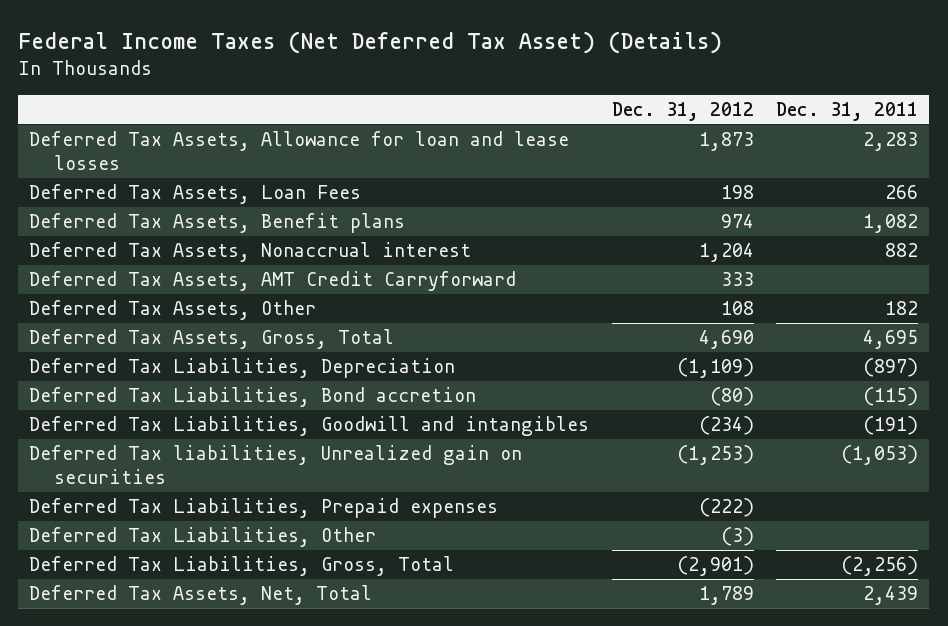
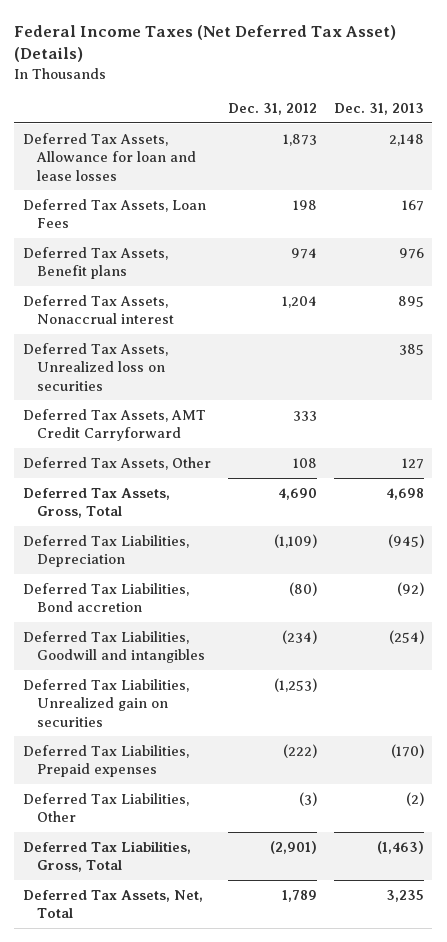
- | Dec. 31, 2012 | Dec. 31, 2011
+ | Dec. 31, 2012 | Dec. 31, 2013
+ Deferred Tax Assets, Unrealized loss on securities | | 385
- Deferred Tax liabilities, Unrealized gain on securities | (1,253) | (1,053)
+ Deferred Tax Liabilities, Unrealized gain on securities | (1,253) |

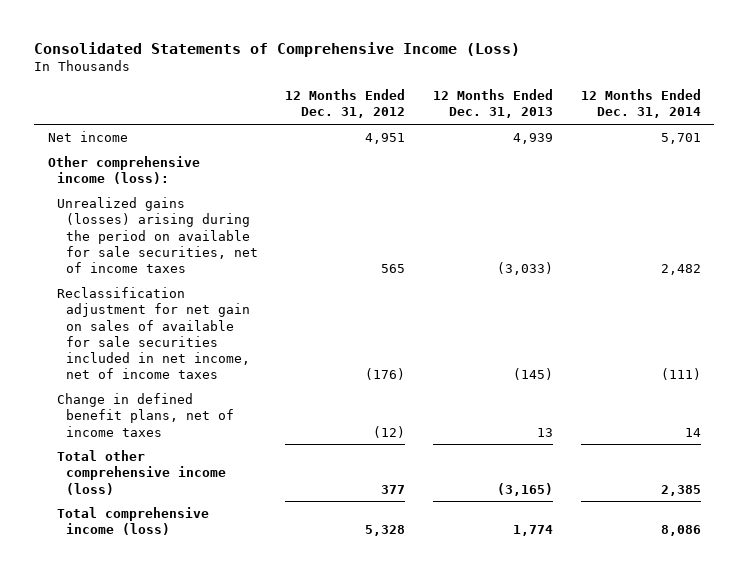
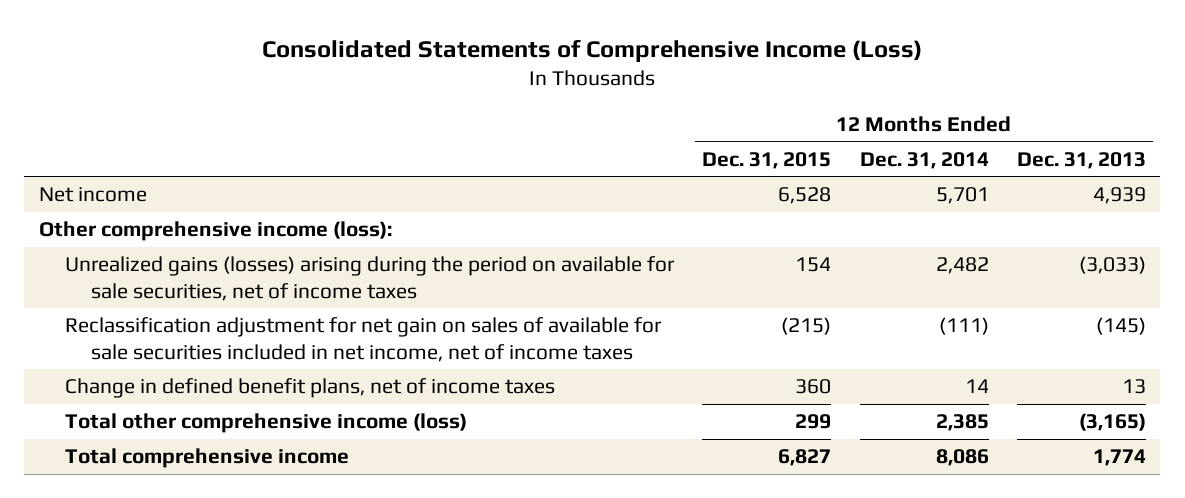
- | 12 Months Ended Dec. 31, 2012 | 12 Months Ended Dec. 31, 2013 | 12 Months Ended Dec. 31, 2014
+ | 12 Months Ended Dec. 31, 2015 | 12 Months Ended Dec. 31, 2014 | 12 Months Ended Dec. 31, 2013
- Total comprehensive income (loss) | 5,328 | 1,774 | 8,086
+ Total comprehensive income | 6,827 | 8,086 | 1,774

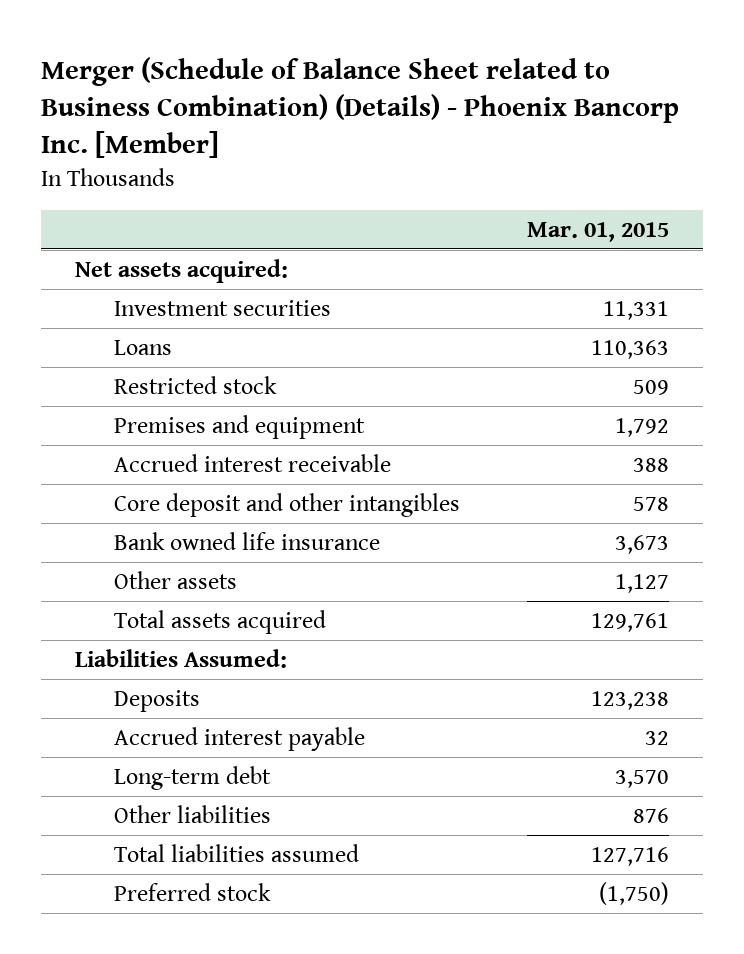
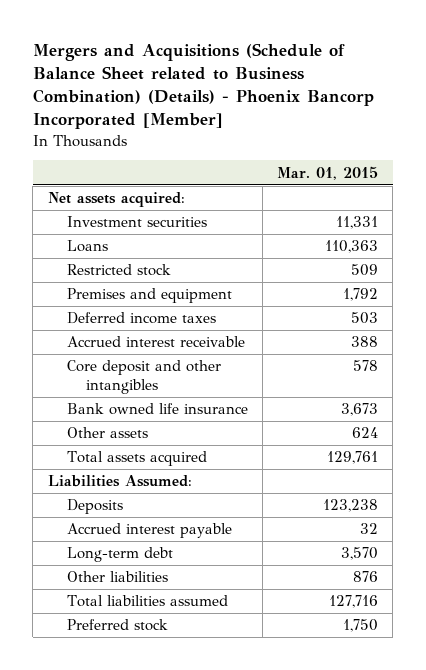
- Merger (Schedule of Balance Sheet related to Business Combination) (Details) - Phoenix Bancorp Inc. [Member]
+ Mergers and Acquisitions (Schedule of Balance Sheet related to Business Combination) (Details) - Phoenix Bancorp Incorporated [Member]
+ Deferred income taxes | 503
- Other assets | 1,127
+ Other assets | 624
- Preferred stock | (1,750)
+ Preferred stock | 1,750

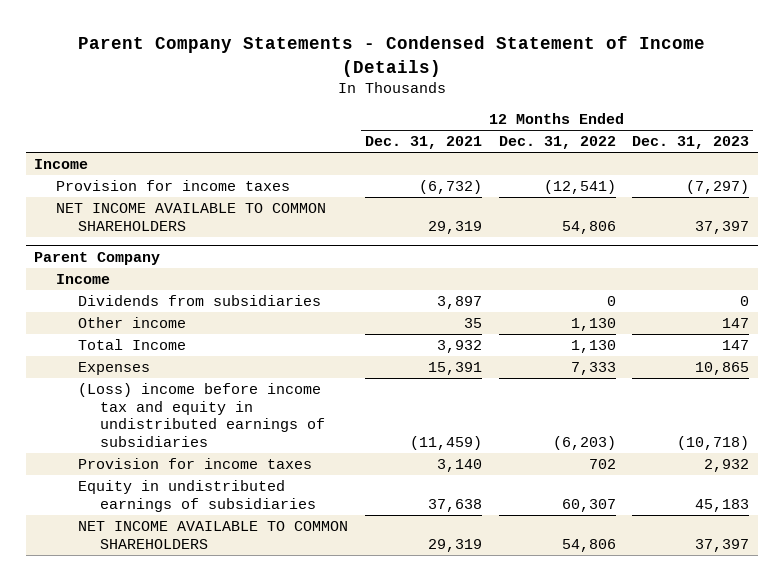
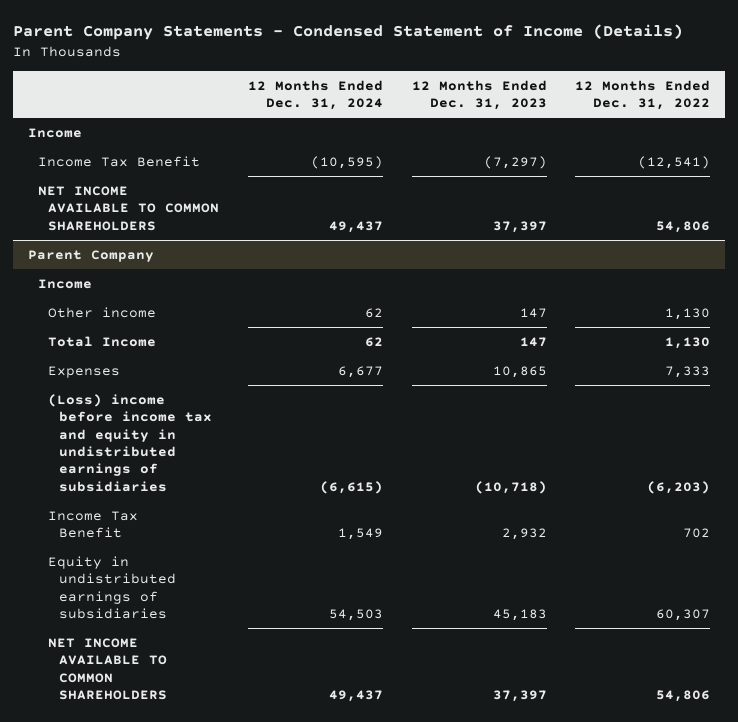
- | 12 Months Ended Dec. 31, 2021 | 12 Months Ended Dec. 31, 2022 | 12 Months Ended Dec. 31, 2023
+ | 12 Months Ended Dec. 31, 2024 | 12 Months Ended Dec. 31, 2023 | 12 Months Ended Dec. 31, 2022
- Provision for income taxes | (6,732) | (12,541) | (7,297)
+ Income Tax Benefit | (10,595) | (7,297) | (12,541)
@ Parent Company
- Dividends from subsidiaries | 3,897 | 0 | 0
- Provision for income taxes | 3,140 | 702 | 2,932
+ Income Tax Benefit | 1,549 | 2,932 | 702

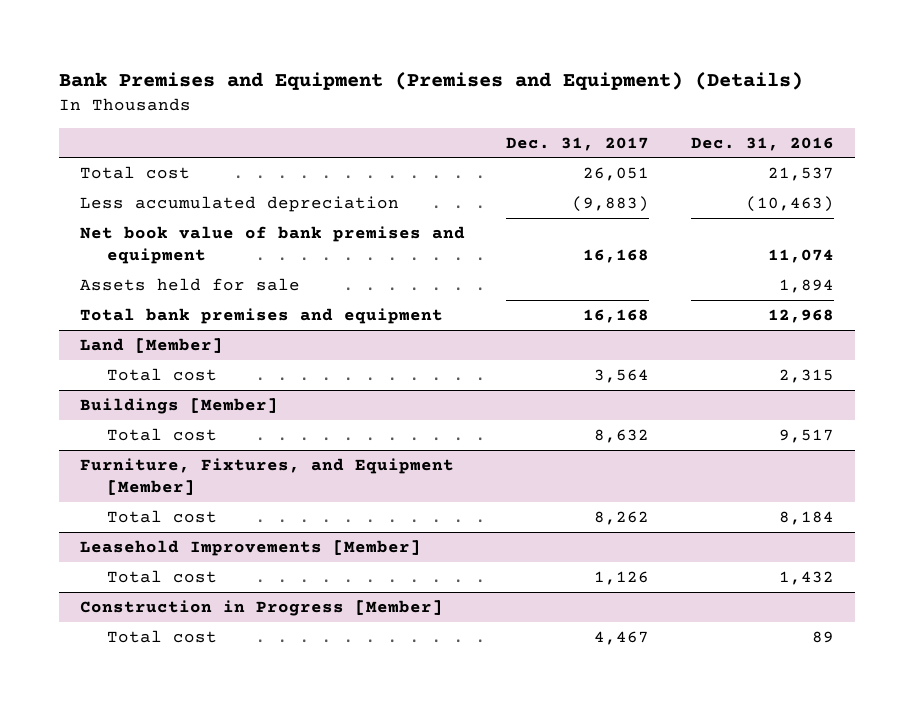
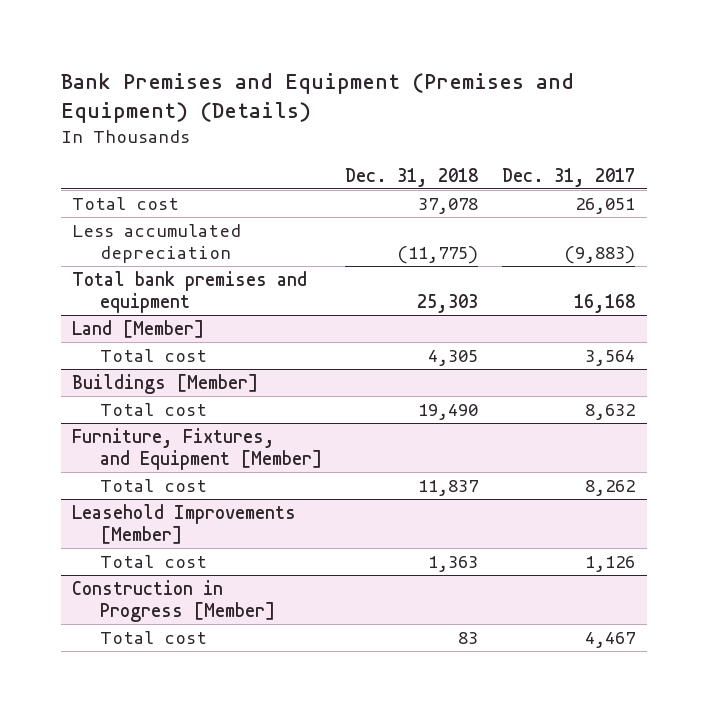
- | Dec. 31, 2017 | Dec. 31, 2016
+ | Dec. 31, 2018 | Dec. 31, 2017
- Net book value of bank premises and equipment | 16,168 | 11,074
- Assets held for sale | | 1,894

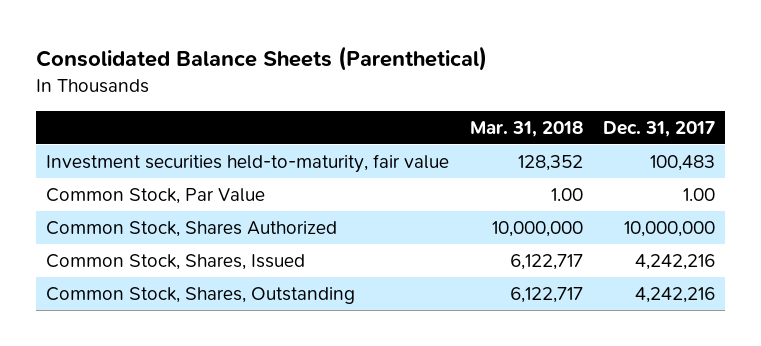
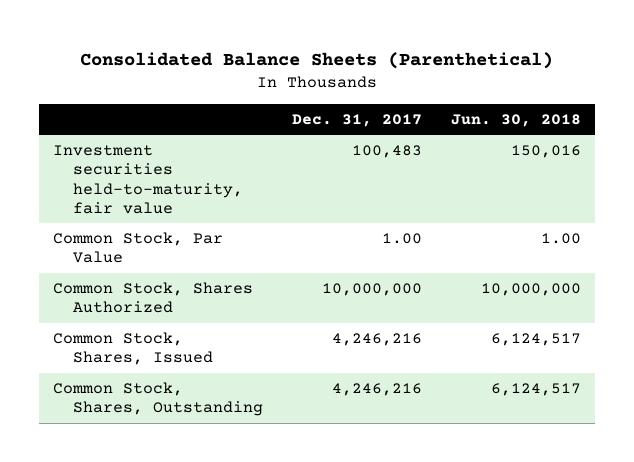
- | Mar. 31, 2018 | Dec. 31, 2017
+ | Dec. 31, 2017 | Jun. 30, 2018
- Common Stock, Shares, Issued | 6,122,717 | 4,242,216
- Common Stock, Shares, Outstanding | 6,122,717 | 4,242,216
+ Common Stock, Shares, Issued | 4,246,216 | 6,124,517
+ Common Stock, Shares, Outstanding | 4,246,216 | 6,124,517

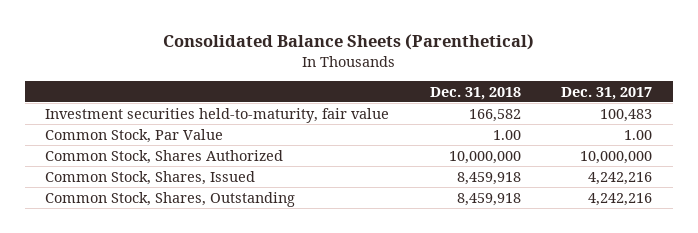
- | Dec. 31, 2017 | Jun. 30, 2018
+ | Dec. 31, 2018 | Dec. 31, 2017
- Common Stock, Shares, Issued | 4,246,216 | 6,124,517
- Common Stock, Shares, Outstanding | 4,246,216 | 6,124,517
+ Common Stock, Shares, Issued | 8,459,918 | 4,242,216
+ Common Stock, Shares, Outstanding | 8,459,918 | 4,242,216

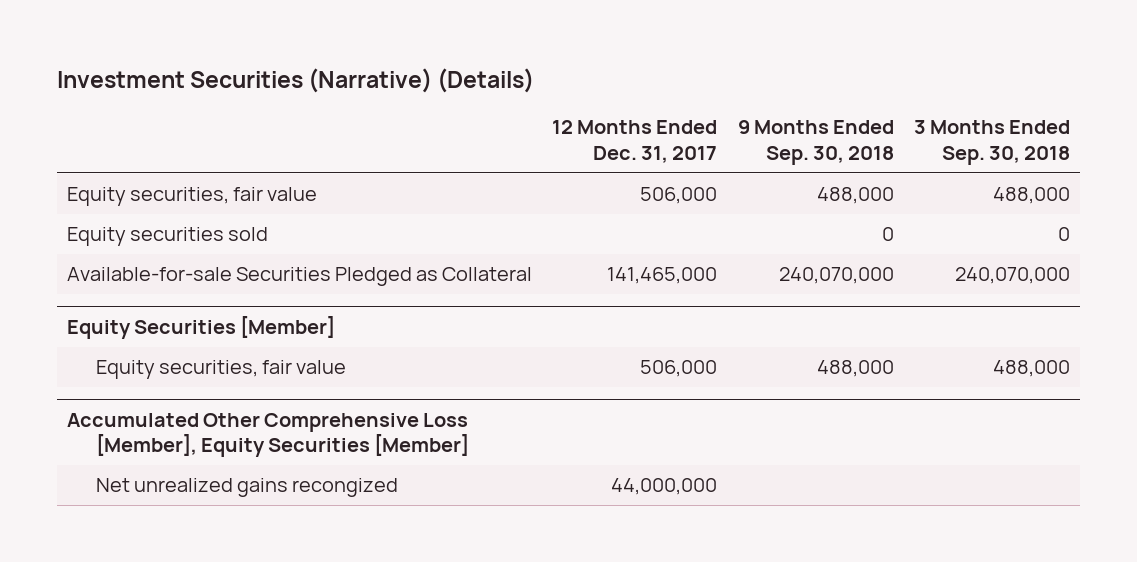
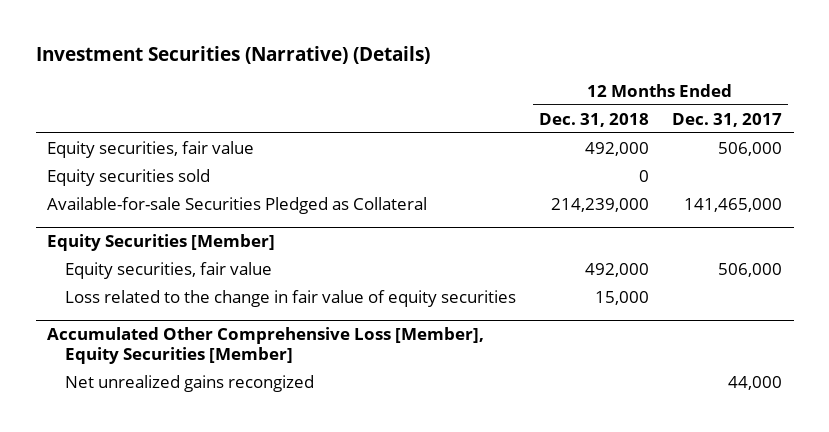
- | 12 Months Ended Dec. 31, 2017 | 9 Months Ended Sep. 30, 2018 | 3 Months Ended Sep. 30, 2018
+ | 12 Months Ended Dec. 31, 2018 | 12 Months Ended Dec. 31, 2017
@ Equity Securities [Member]
+ Loss related to the change in fair value of equity securities | 15,000 |
@ Accumulated Other Comprehensive Loss [Member], Equity Securities [Member]
- Net unrealized gains recongized | 44,000,000 | |
+ Net unrealized gains recongized | | 44,000

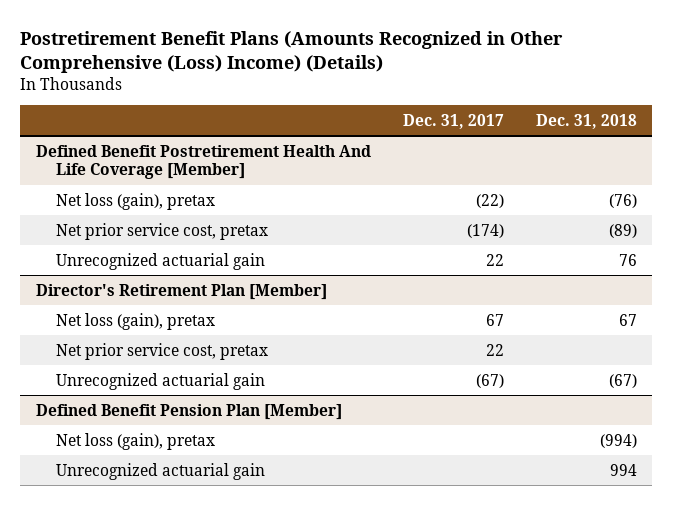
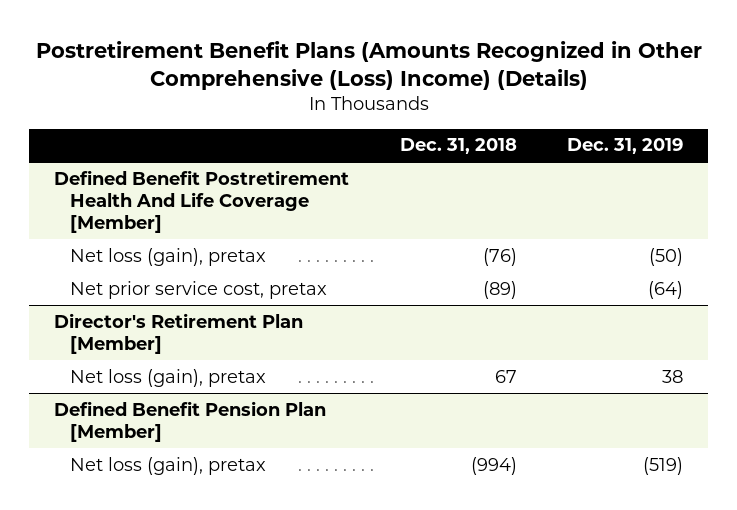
- | Dec. 31, 2017 | Dec. 31, 2018
+ | Dec. 31, 2018 | Dec. 31, 2019
@ Defined Benefit Postretirement Health And Life Coverage [Member]
- Unrecognized actuarial gain | 22 | 76
@ Director's Retirement Plan [Member]
- Net prior service cost, pretax | 22 |
- Unrecognized actuarial gain | (67) | (67)
@ Defined Benefit Pension Plan [Member]
- Unrecognized actuarial gain | | 994

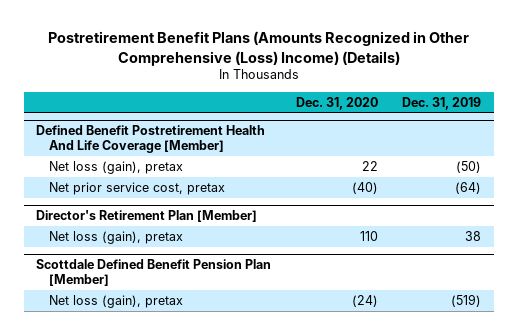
- | Dec. 31, 2018 | Dec. 31, 2019
+ | Dec. 31, 2020 | Dec. 31, 2019
- Defined Benefit Pension Plan [Member]
+ Scottdale Defined Benefit Pension Plan [Member]

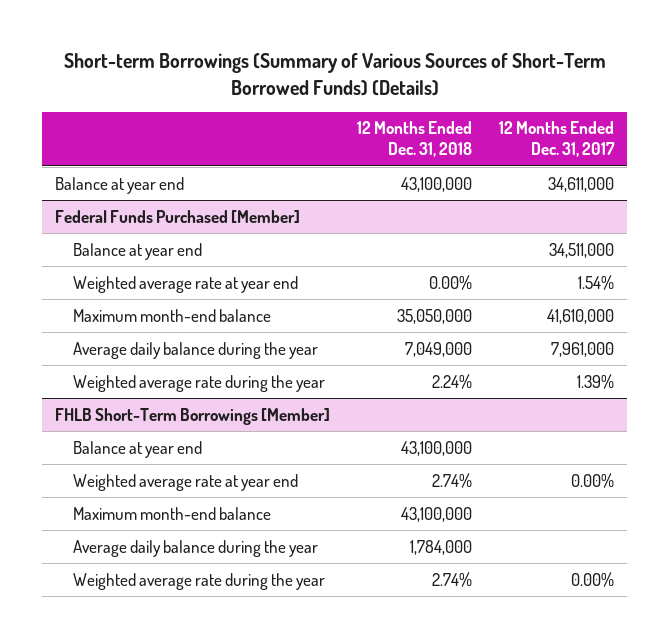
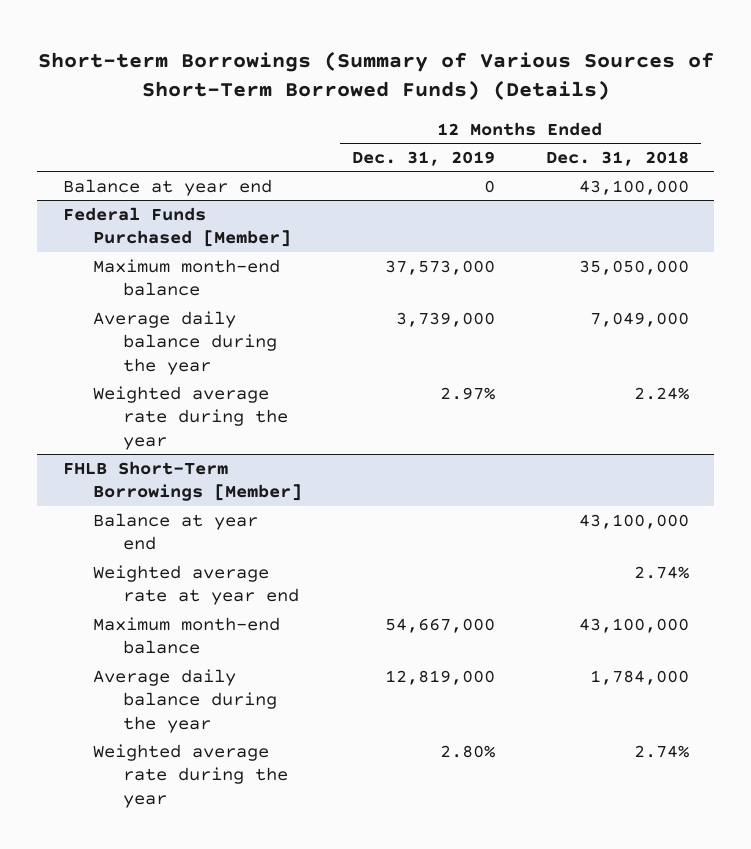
- | 12 Months Ended Dec. 31, 2018 | 12 Months Ended Dec. 31, 2017
+ | 12 Months Ended Dec. 31, 2019 | 12 Months Ended Dec. 31, 2018
@ Federal Funds Purchased [Member]
- Balance at year end | | 34,511,000
- Weighted average rate at year end | 0.00% | 1.54%

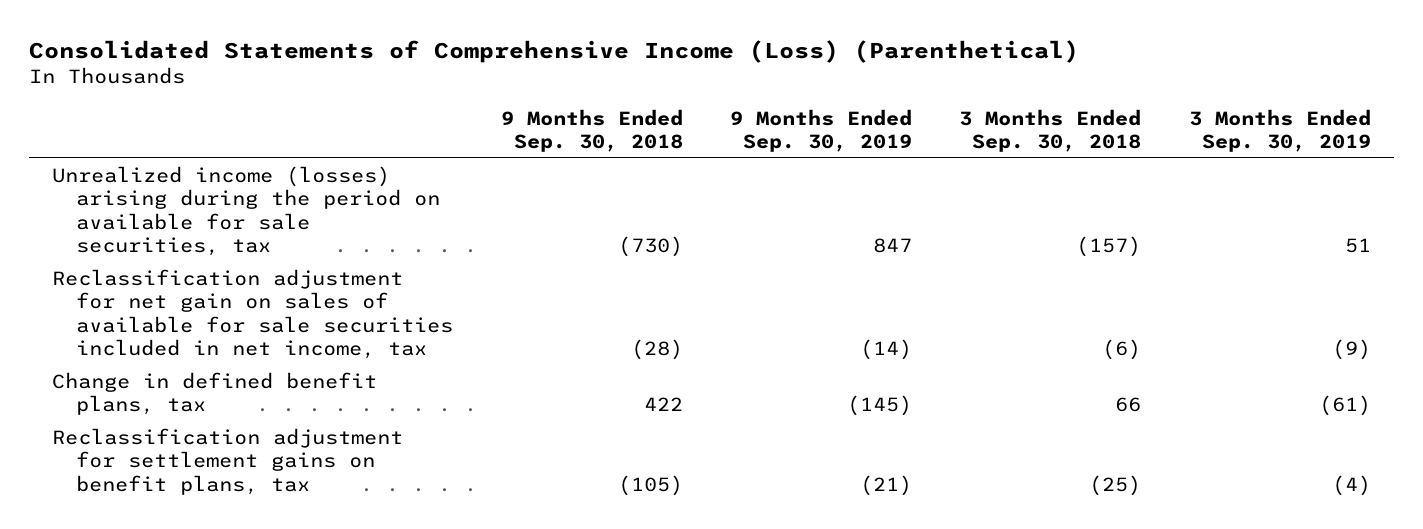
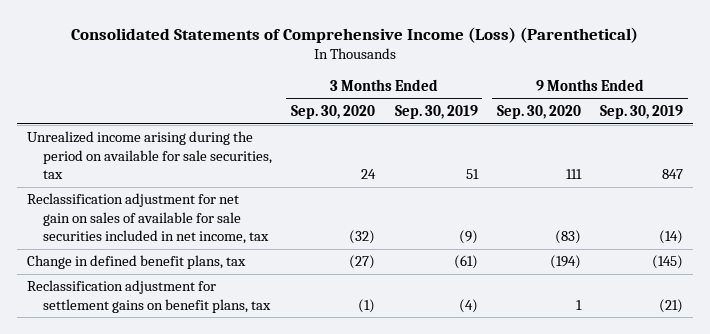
- | 9 Months Ended Sep. 30, 2018 | 9 Months Ended Sep. 30, 2019 | 3 Months Ended Sep. 30, 2018 | 3 Months Ended Sep. 30, 2019
+ | 3 Months Ended Sep. 30, 2020 | 3 Months Ended Sep. 30, 2019 | 9 Months Ended Sep. 30, 2020 | 9 Months Ended Sep. 30, 2019
- Unrealized income (losses) arising during the period on available for sale securities, tax | (730) | 847 | (157) | 51
+ Unrealized income arising during the period on available for sale securities, tax | 24 | 51 | 111 | 847

